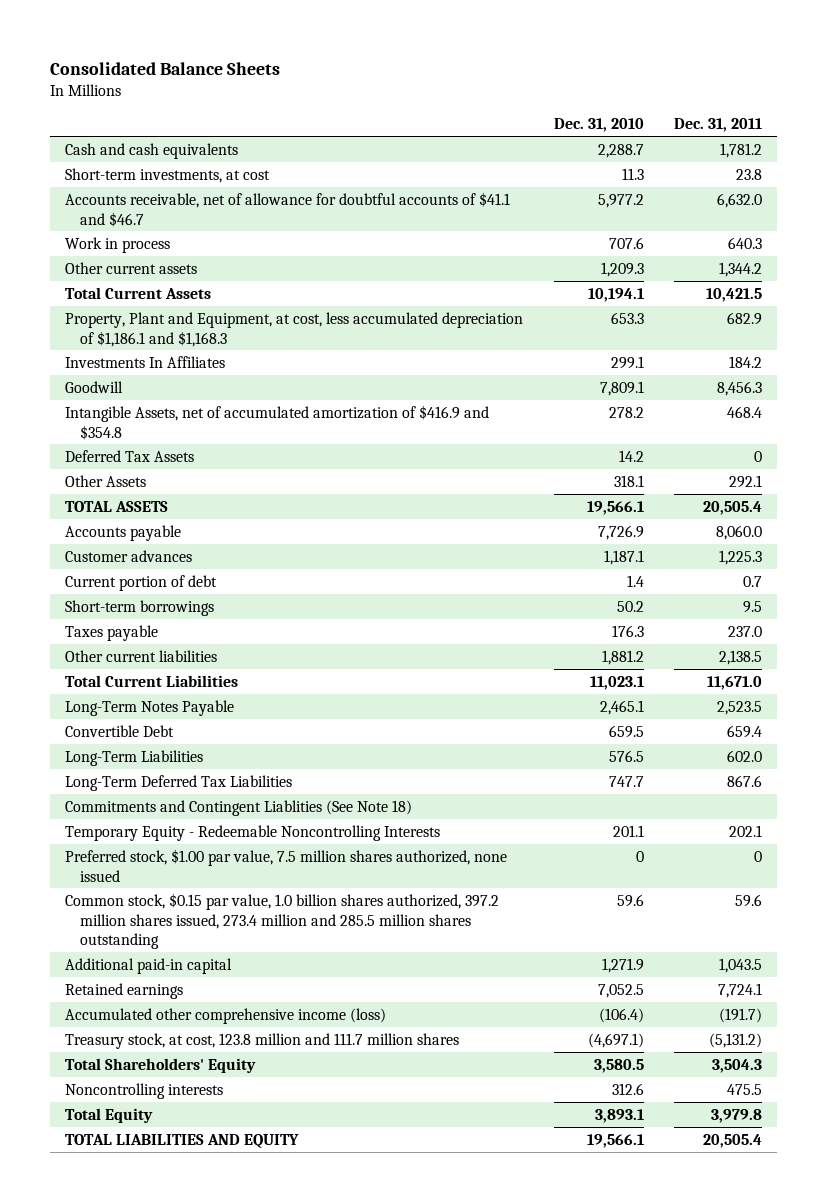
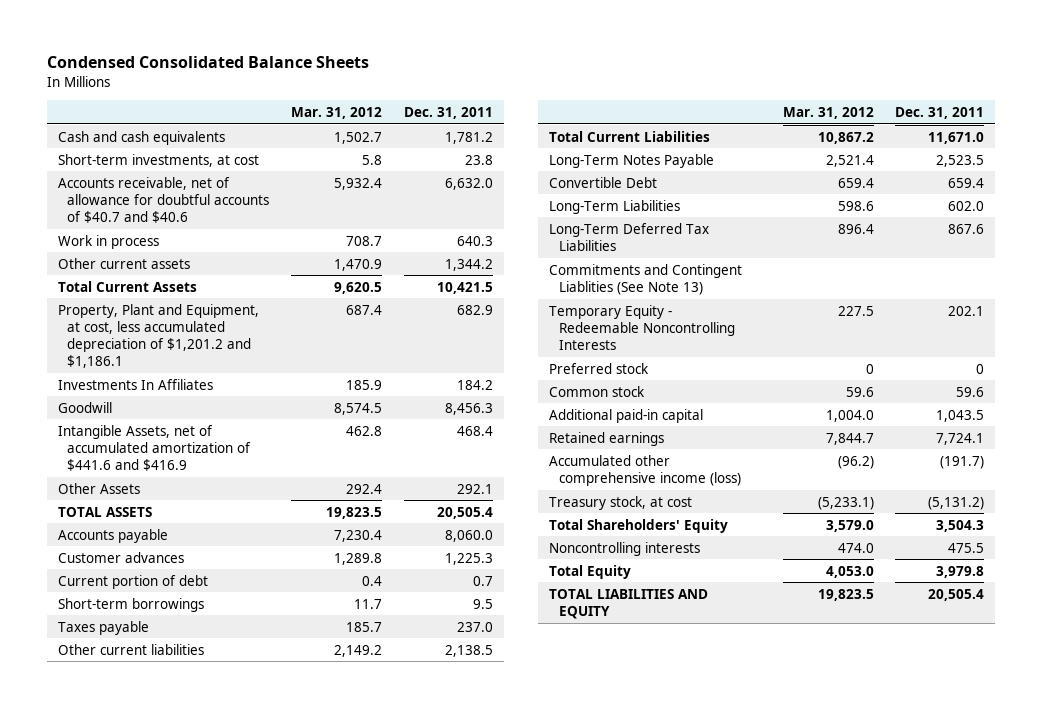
- Consolidated Balance Sheets
+ Condensed Consolidated Balance Sheets
- | Dec. 31, 2010 | Dec. 31, 2011
+ | Mar. 31, 2012 | Dec. 31, 2011
- Accounts receivable, net of allowance for doubtful accounts of $41.1 and $46.7 | 5,977.2 | 6,632.0
+ Accounts receivable, net of allowance for doubtful accounts of $40.7 and $40.6 | 5,932.4 | 6,632.0
- Property, Plant and Equipment, at cost, less accumulated depreciation of $1,186.1 and $1,168.3 | 653.3 | 682.9
+ Property, Plant and Equipment, at cost, less accumulated depreciation of $1,201.2 and $1,186.1 | 687.4 | 682.9
- Intangible Assets, net of accumulated amortization of $416.9 and $354.8 | 278.2 | 468.4
- Deferred Tax Assets | 14.2 | 0
+ Intangible Assets, net of accumulated amortization of $441.6 and $416.9 | 462.8 | 468.4
- Commitments and Contingent Liablities (See Note 18)
+ Commitments and Contingent Liablities (See Note 13)
- Preferred stock, $1.00 par value, 7.5 million shares authorized, none issued | 0 | 0
- Common stock, $0.15 par value, 1.0 billion shares authorized, 397.2 million shares issued, 273.4 million and 285.5 million shares outstanding | 59.6 | 59.6
+ Preferred stock | 0 | 0
+ Common stock | 59.6 | 59.6
- Treasury stock, at cost, 123.8 million and 111.7 million shares | (4,697.1) | (5,131.2)
+ Treasury stock, at cost | (5,233.1) | (5,131.2)

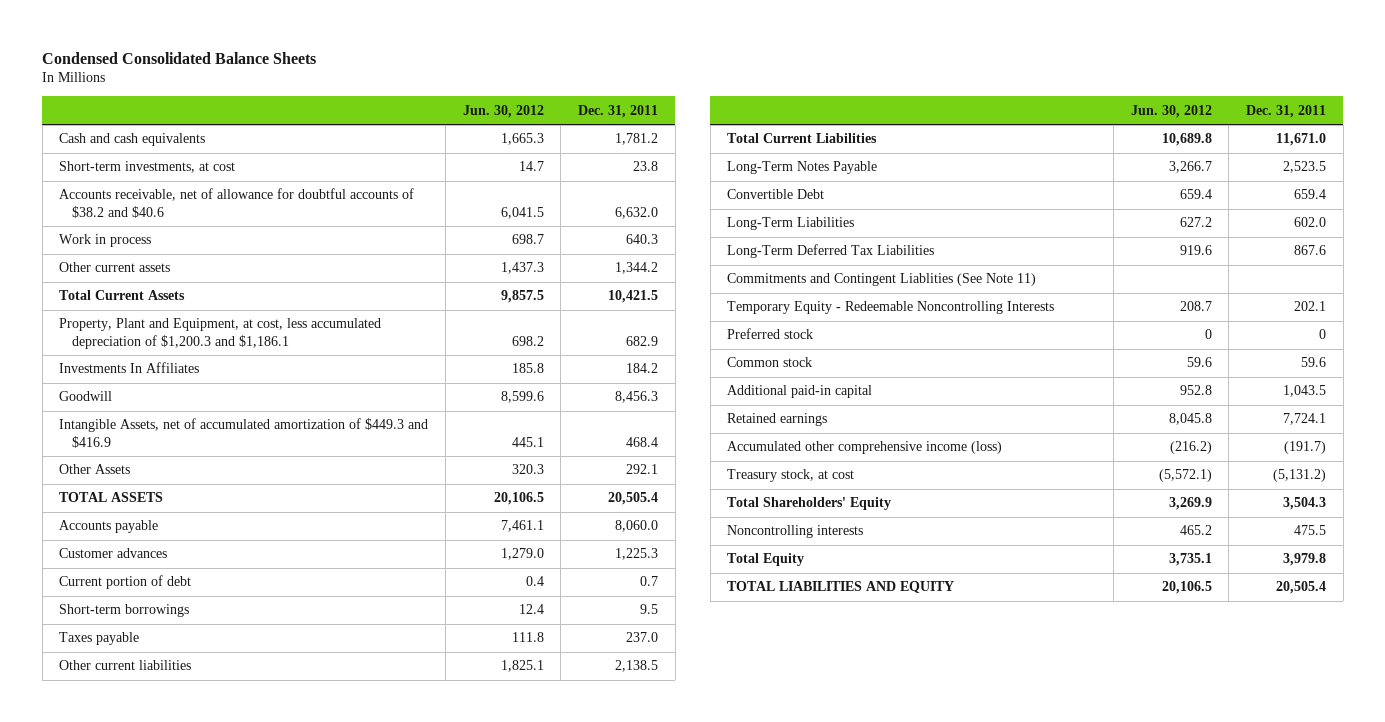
- | Mar. 31, 2012 | Dec. 31, 2011
+ | Jun. 30, 2012 | Dec. 31, 2011
- Accounts receivable, net of allowance for doubtful accounts of $40.7 and $40.6 | 5,932.4 | 6,632.0
+ Accounts receivable, net of allowance for doubtful accounts of $38.2 and $40.6 | 6,041.5 | 6,632.0
- Property, Plant and Equipment, at cost, less accumulated depreciation of $1,201.2 and $1,186.1 | 687.4 | 682.9
+ Property, Plant and Equipment, at cost, less accumulated depreciation of $1,200.3 and $1,186.1 | 698.2 | 682.9
- Intangible Assets, net of accumulated amortization of $441.6 and $416.9 | 462.8 | 468.4
+ Intangible Assets, net of accumulated amortization of $449.3 and $416.9 | 445.1 | 468.4
- Commitments and Contingent Liablities (See Note 13)
+ Commitments and Contingent Liablities (See Note 11)

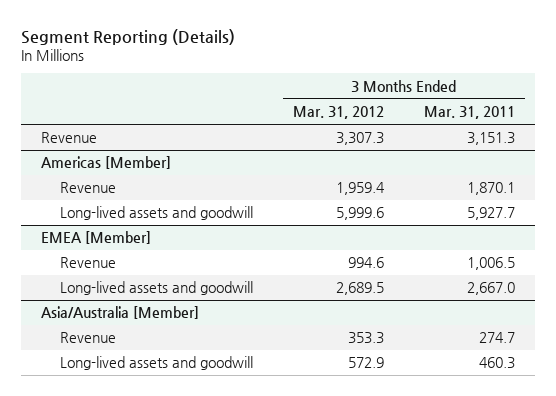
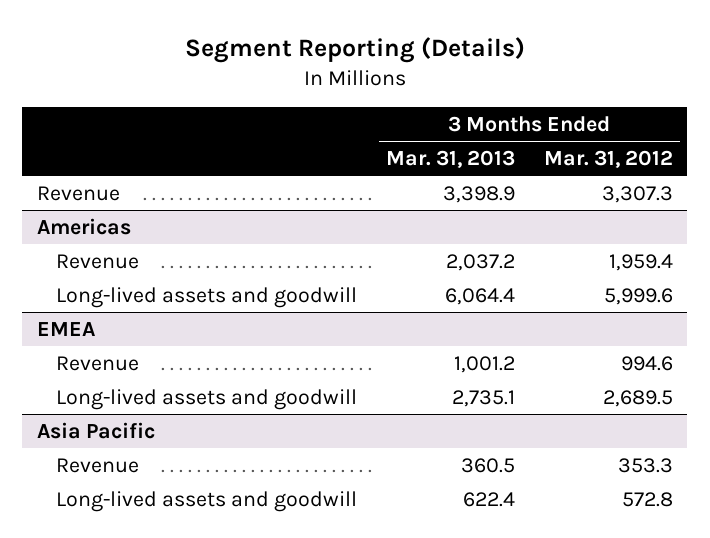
- | 3 Months Ended Mar. 31, 2012 | 3 Months Ended Mar. 31, 2011
+ | 3 Months Ended Mar. 31, 2013 | 3 Months Ended Mar. 31, 2012
- Americas [Member]
+ Americas
- EMEA [Member]
+ EMEA
- Asia/Australia [Member]
+ Asia Pacific
- Long-lived assets and goodwill | 572.9 | 460.3
+ Long-lived assets and goodwill | 622.4 | 572.8

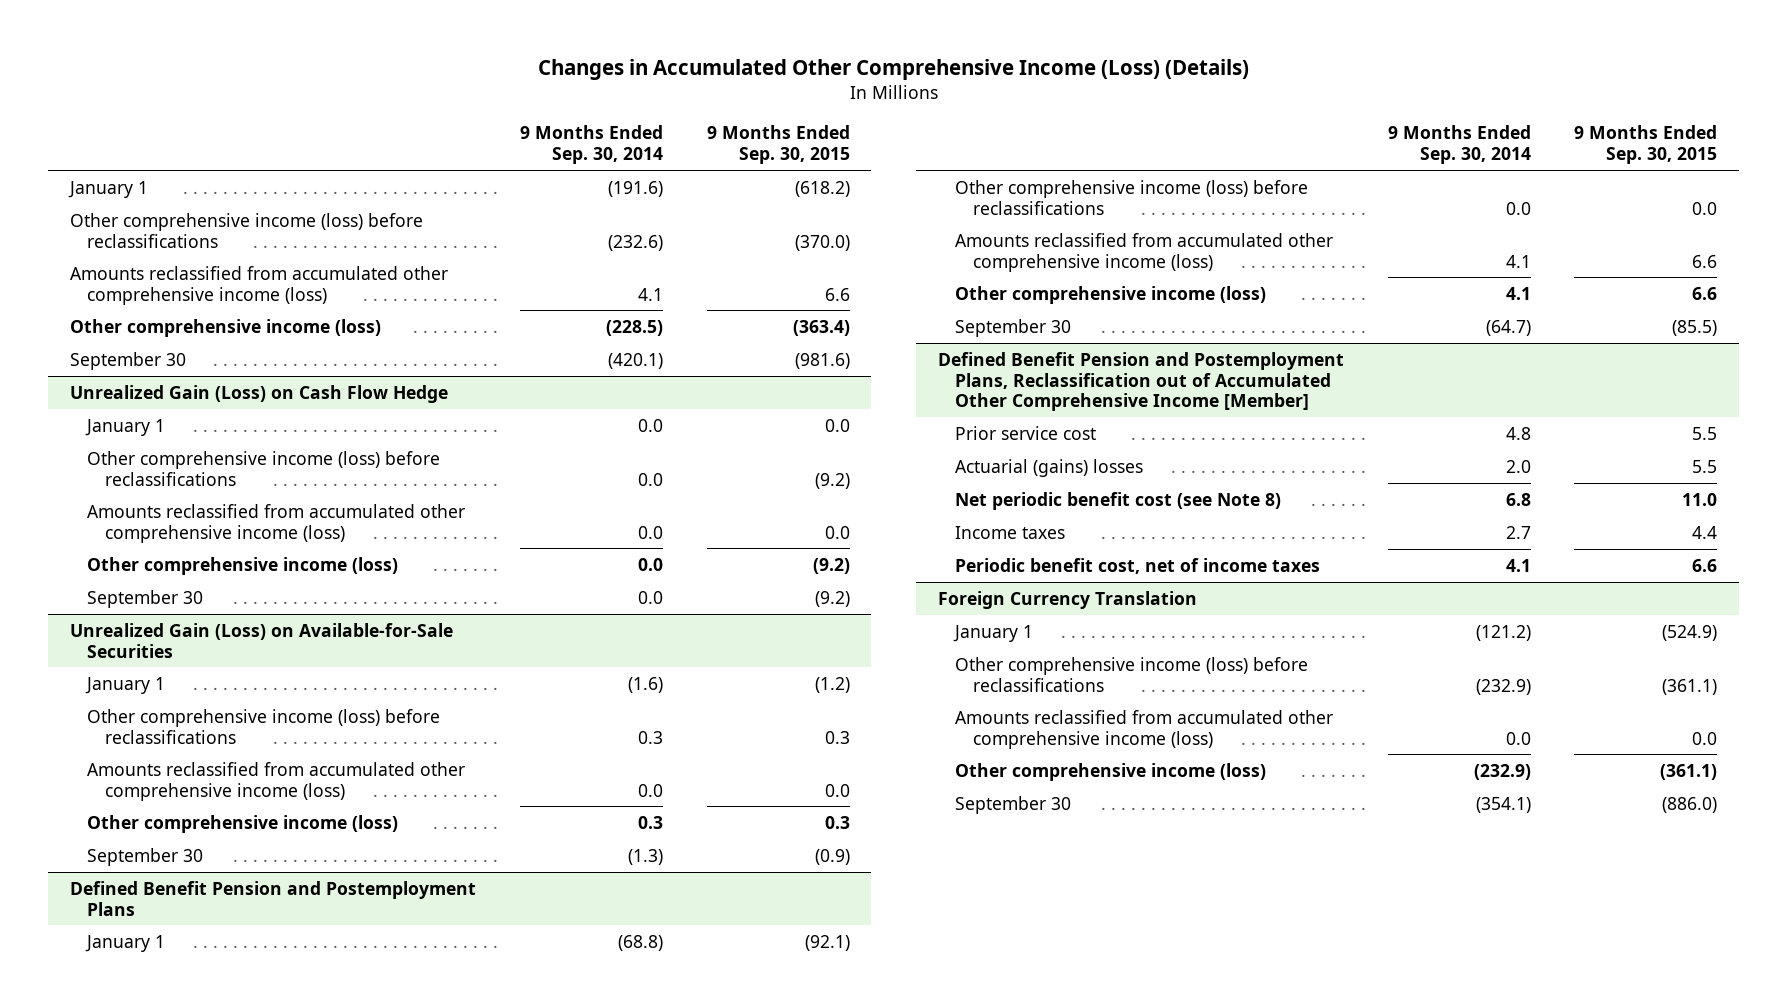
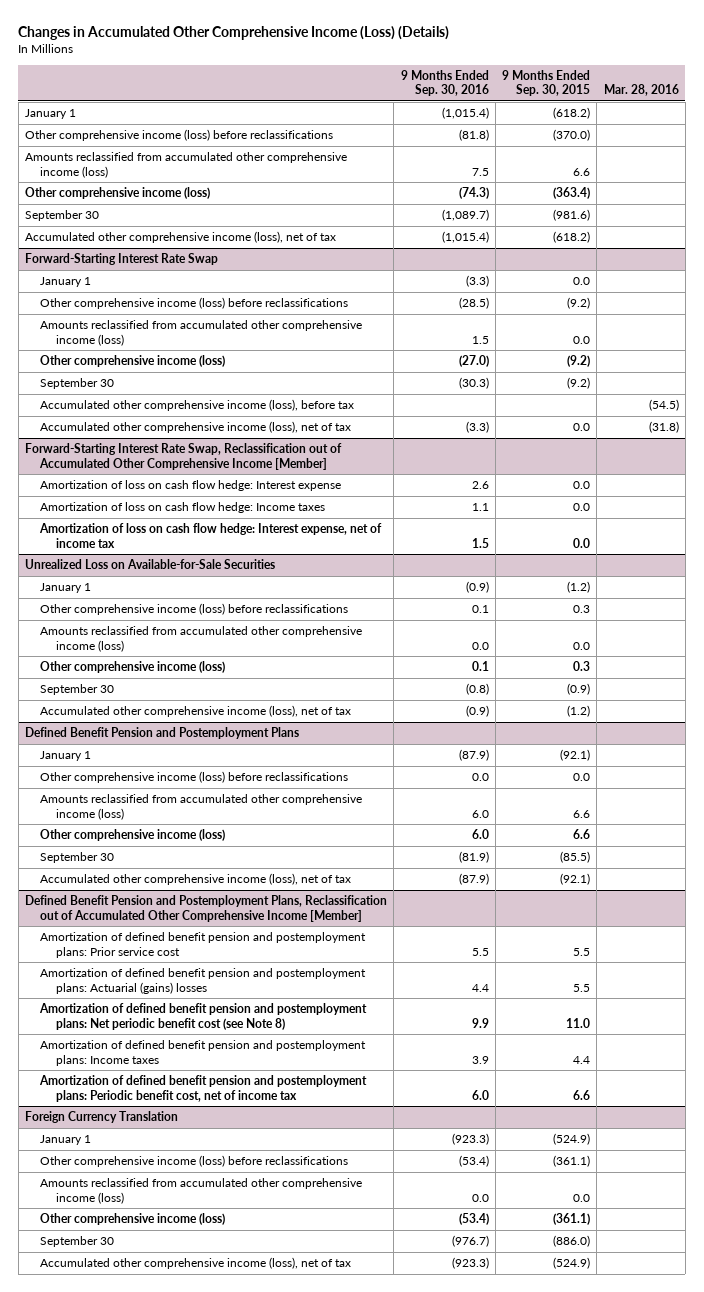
- | 9 Months Ended Sep. 30, 2014 | 9 Months Ended Sep. 30, 2015
+ | 9 Months Ended Sep. 30, 2016 | 9 Months Ended Sep. 30, 2015 | Mar. 28, 2016
- Unrealized Gain (Loss) on Cash Flow Hedge
+ Accumulated other comprehensive income (loss), net of tax | (1,015.4) | (618.2) |
+ Forward-Starting Interest Rate Swap
- Unrealized Gain (Loss) on Available-for-Sale Securities
+ Accumulated other comprehensive income (loss), before tax | | | (54.5)
+ Accumulated other comprehensive income (loss), net of tax | (3.3) | 0.0 | (31.8)
+ Forward-Starting Interest Rate Swap, Reclassification out of Accumulated Other Comprehensive Income [Member]
+ Amortization of loss on cash flow hedge: Interest expense | 2.6 | 0.0 |
+ Amortization of loss on cash flow hedge: Income taxes | 1.1 | 0.0 |
+ Amortization of loss on cash flow hedge: Interest expense, net of income tax | 1.5 | 0.0 |
+ Unrealized Loss on Available-for-Sale Securities
+ Accumulated other comprehensive income (loss), net of tax | (0.9) | (1.2) |
@ Defined Benefit Pension and Postemployment Plans
+ Accumulated other comprehensive income (loss), net of tax | (87.9) | (92.1) |
@ Defined Benefit Pension and Postemployment Plans, Reclassification out of Accumulated Other Comprehensive Income [Member]
- Prior service cost | 4.8 | 5.5
- Actuarial (gains) losses | 2.0 | 5.5
- Net periodic benefit cost (see Note 8) | 6.8 | 11.0
- Income taxes | 2.7 | 4.4
- Periodic benefit cost, net of income taxes | 4.1 | 6.6
+ Amortization of defined benefit pension and postemployment plans: Prior service cost | 5.5 | 5.5 |
+ Amortization of defined benefit pension and postemployment plans: Actuarial (gains) losses | 4.4 | 5.5 |
+ Amortization of defined benefit pension and postemployment plans: Net periodic benefit cost (see Note 8) | 9.9 | 11.0 |
+ Amortization of defined benefit pension and postemployment plans: Income taxes | 3.9 | 4.4 |
+ Amortization of defined benefit pension and postemployment plans: Periodic benefit cost, net of income tax | 6.0 | 6.6 |
@ Foreign Currency Translation
+ Accumulated other comprehensive income (loss), net of tax | (923.3) | (524.9) |

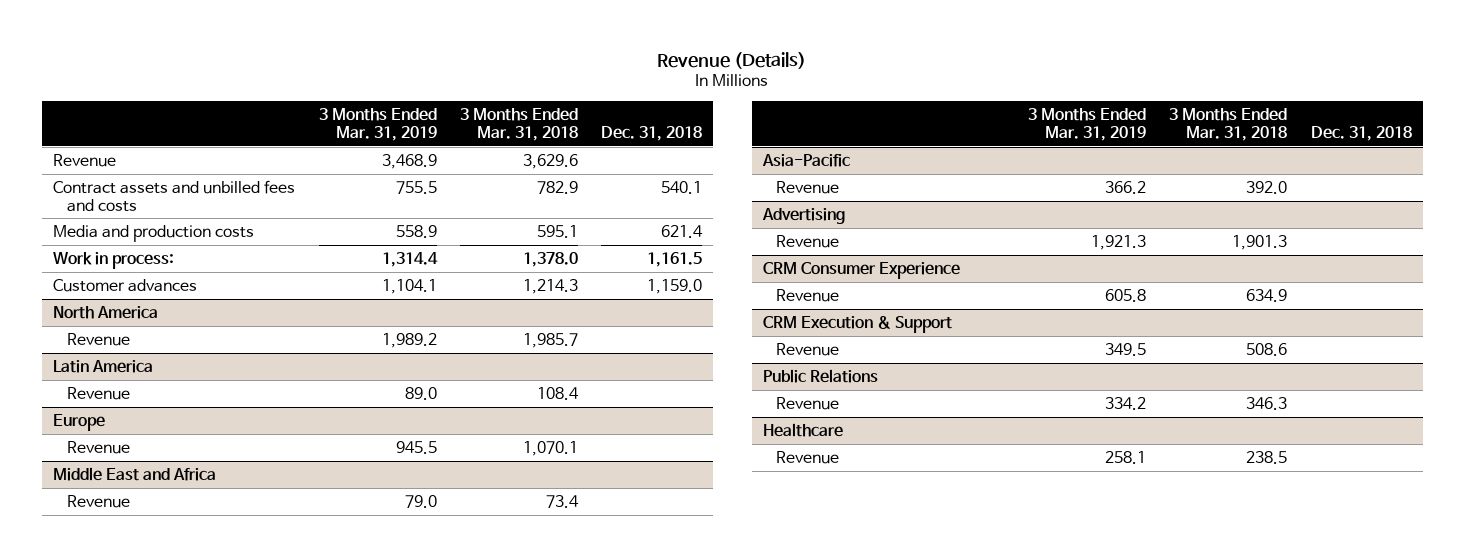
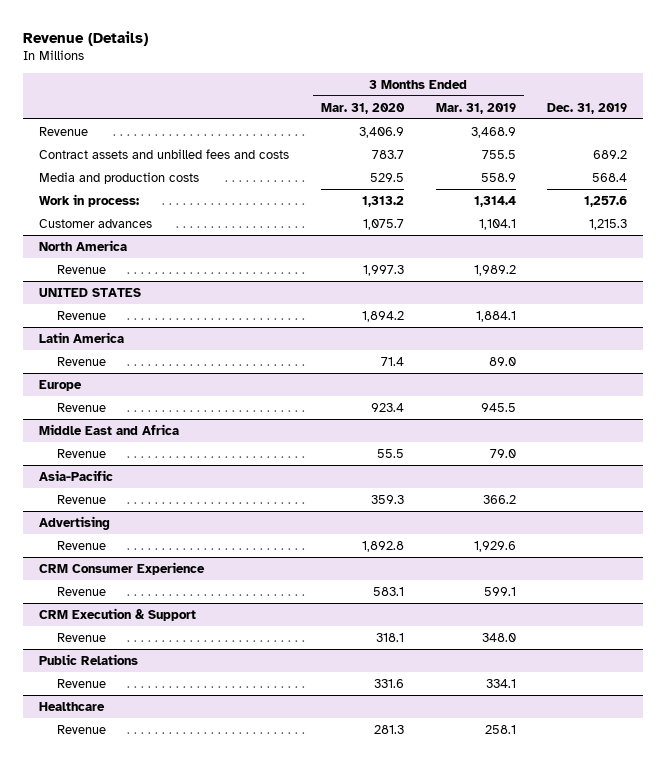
- | 3 Months Ended Mar. 31, 2019 | 3 Months Ended Mar. 31, 2018 | Dec. 31, 2018
+ | 3 Months Ended Mar. 31, 2020 | 3 Months Ended Mar. 31, 2019 | Dec. 31, 2019
+ UNITED STATES
+ Revenue | 1,894.2 | 1,884.1 |
@ Advertising
- Revenue | 1,921.3 | 1,901.3 |
+ Revenue | 1,892.8 | 1,929.6 |
@ CRM Consumer Experience
- Revenue | 605.8 | 634.9 |
+ Revenue | 583.1 | 599.1 |
@ CRM Execution & Support
- Revenue | 349.5 | 508.6 |
+ Revenue | 318.1 | 348.0 |
@ Public Relations
- Revenue | 334.2 | 346.3 |
+ Revenue | 331.6 | 334.1 |

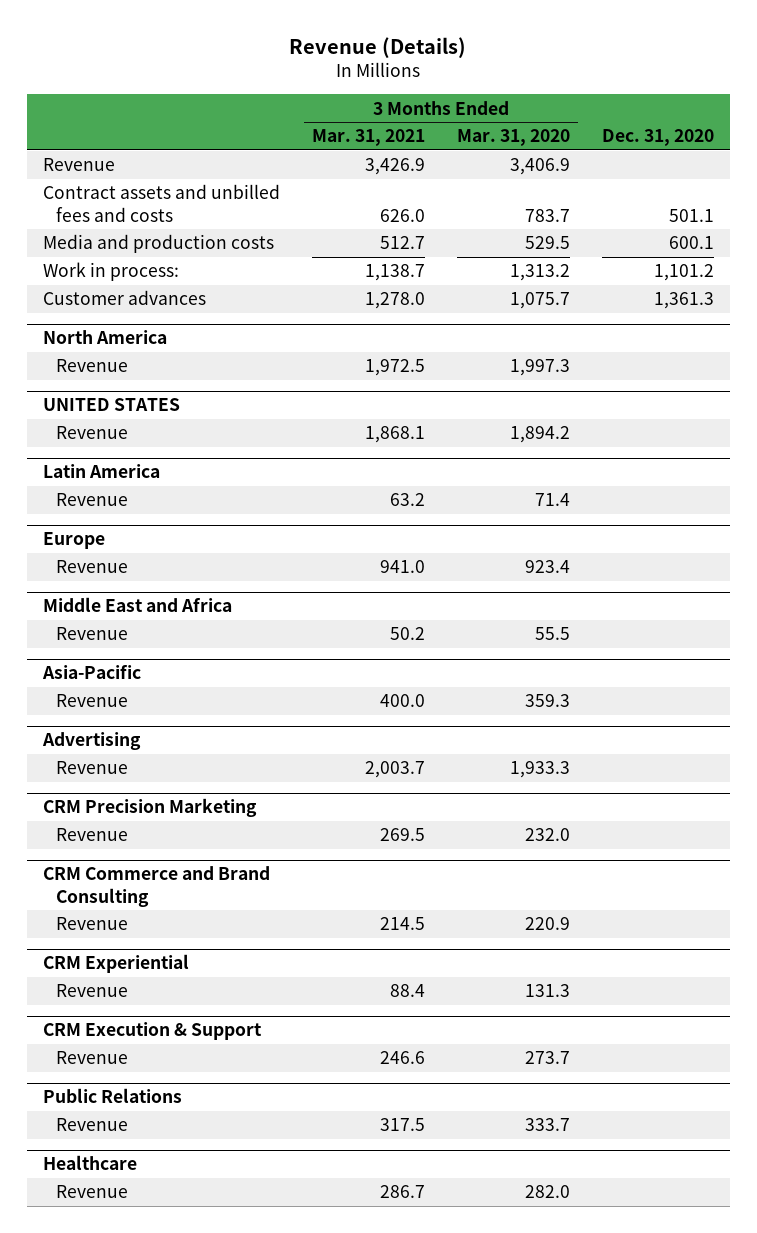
- | 3 Months Ended Mar. 31, 2020 | 3 Months Ended Mar. 31, 2019 | Dec. 31, 2019
+ | 3 Months Ended Mar. 31, 2021 | 3 Months Ended Mar. 31, 2020 | Dec. 31, 2020
@ Advertising
- Revenue | 1,892.8 | 1,929.6 |
- CRM Consumer Experience
- Revenue | 583.1 | 599.1 |
@ Advertising
+ Revenue | 2,003.7 | 1,933.3 |
+ CRM Precision Marketing
+ Revenue | 269.5 | 232.0 |
+ CRM Commerce and Brand Consulting
+ Revenue | 214.5 | 220.9 |
+ CRM Experiential
+ Revenue | 88.4 | 131.3 |
@ CRM Execution & Support
- Revenue | 318.1 | 348.0 |
+ Revenue | 246.6 | 273.7 |
@ Public Relations
- Revenue | 331.6 | 334.1 |
+ Revenue | 317.5 | 333.7 |
@ Healthcare
- Revenue | 281.3 | 258.1 |
+ Revenue | 286.7 | 282.0 |

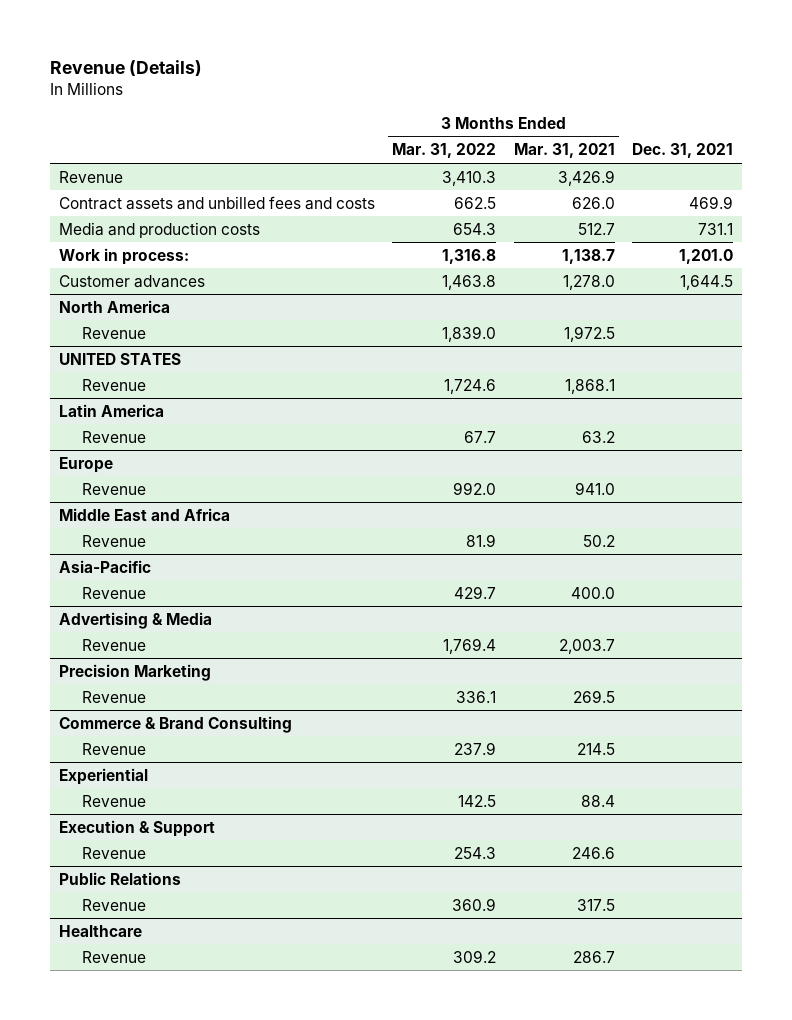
- | 3 Months Ended Mar. 31, 2021 | 3 Months Ended Mar. 31, 2020 | Dec. 31, 2020
+ | 3 Months Ended Mar. 31, 2022 | 3 Months Ended Mar. 31, 2021 | Dec. 31, 2021
- Advertising
+ Advertising & Media
- CRM Precision Marketing
+ Precision Marketing
- CRM Commerce and Brand Consulting
+ Commerce & Brand Consulting
- CRM Experiential
+ Experiential
- CRM Execution & Support
+ Execution & Support

